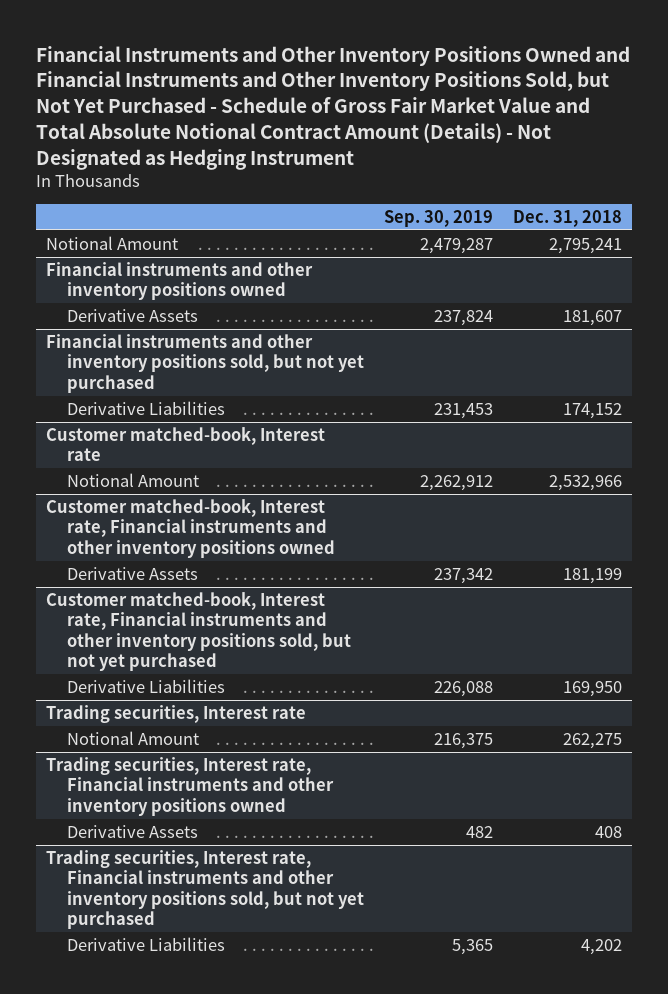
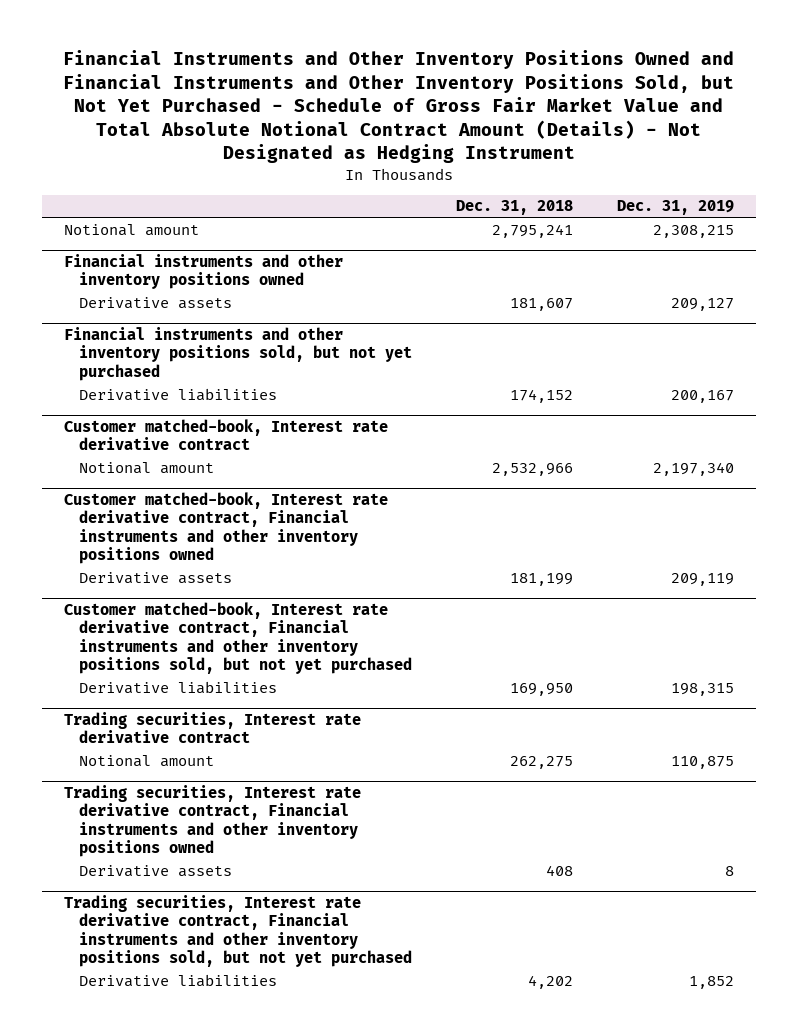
- | Sep. 30, 2019 | Dec. 31, 2018
+ | Dec. 31, 2018 | Dec. 31, 2019
- Notional Amount | 2,479,287 | 2,795,241
+ Notional amount | 2,795,241 | 2,308,215
@ Financial instruments and other inventory positions owned
- Derivative Assets | 237,824 | 181,607
+ Derivative assets | 181,607 | 209,127
@ Financial instruments and other inventory positions sold, but not yet purchased
- Derivative Liabilities | 231,453 | 174,152
- Customer matched-book, Interest rate
- Notional Amount | 2,262,912 | 2,532,966
- Customer matched-book, Interest rate, Financial instruments and other inventory positions owned
- Derivative Assets | 237,342 | 181,199
- Customer matched-book, Interest rate, Financial instruments and other inventory positions sold, but not yet purchased
- Derivative Liabilities | 226,088 | 169,950
- Trading securities, Interest rate
- Notional Amount | 216,375 | 262,275
- Trading securities, Interest rate, Financial instruments and other inventory positions owned
- Derivative Assets | 482 | 408
- Trading securities, Interest rate, Financial instruments and other inventory positions sold, but not yet purchased
- Derivative Liabilities | 5,365 | 4,202
@ Financial instruments and other inventory positions sold, but not yet purchased
+ Derivative liabilities | 174,152 | 200,167
+ Customer matched-book, Interest rate derivative contract
+ Notional amount | 2,532,966 | 2,197,340
+ Customer matched-book, Interest rate derivative contract, Financial instruments and other inventory positions owned
+ Derivative assets | 181,199 | 209,119
+ Customer matched-book, Interest rate derivative contract, Financial instruments and other inventory positions sold, but not yet purchased
+ Derivative liabilities | 169,950 | 198,315
+ Trading securities, Interest rate derivative contract
+ Notional amount | 262,275 | 110,875
+ Trading securities, Interest rate derivative contract, Financial instruments and other inventory positions owned
+ Derivative assets | 408 | 8
+ Trading securities, Interest rate derivative contract, Financial instruments and other inventory positions sold, but not yet purchased
+ Derivative liabilities | 4,202 | 1,852

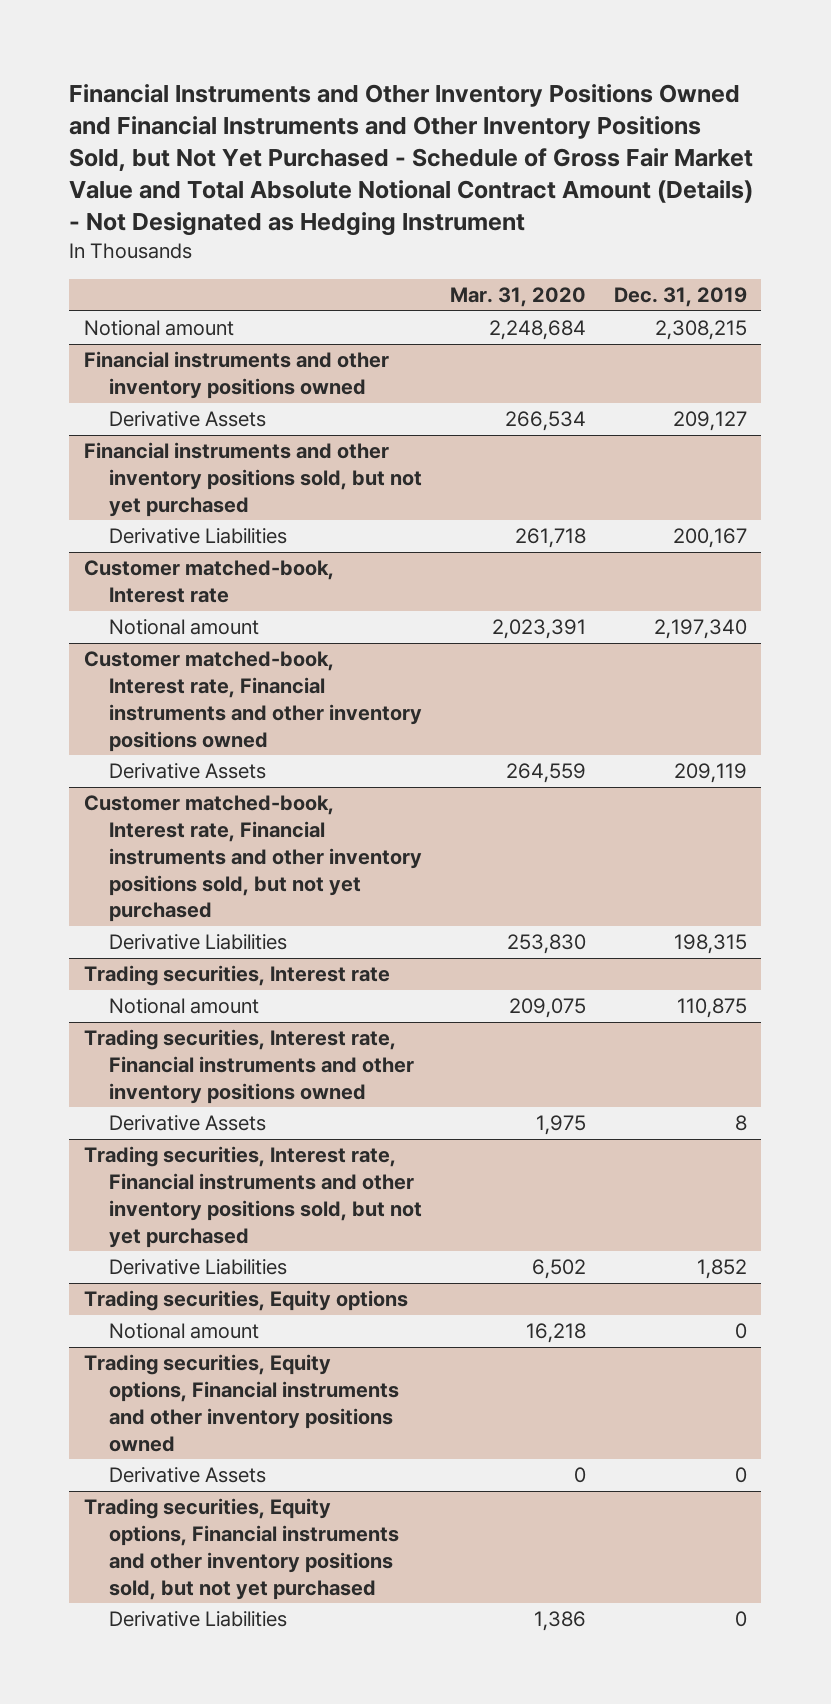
- | Dec. 31, 2018 | Dec. 31, 2019
+ | Mar. 31, 2020 | Dec. 31, 2019
@ Financial instruments and other inventory positions owned
- Derivative assets | 181,607 | 209,127
+ Derivative Assets | 266,534 | 209,127
@ Financial instruments and other inventory positions sold, but not yet purchased
- Derivative liabilities | 174,152 | 200,167
- Customer matched-book, Interest rate derivative contract
@ Financial instruments and other inventory positions sold, but not yet purchased
+ Derivative Liabilities | 261,718 | 200,167
+ Customer matched-book, Interest rate
- Customer matched-book, Interest rate derivative contract, Financial instruments and other inventory positions owned
- Derivative assets | 181,199 | 209,119
- Customer matched-book, Interest rate derivative contract, Financial instruments and other inventory positions sold, but not yet purchased
- Derivative liabilities | 169,950 | 198,315
- Trading securities, Interest rate derivative contract
+ Customer matched-book, Interest rate, Financial instruments and other inventory positions owned
+ Derivative Assets | 264,559 | 209,119
+ Customer matched-book, Interest rate, Financial instruments and other inventory positions sold, but not yet purchased
+ Derivative Liabilities | 253,830 | 198,315
+ Trading securities, Interest rate
- Trading securities, Interest rate derivative contract, Financial instruments and other inventory positions owned
- Derivative assets | 408 | 8
- Trading securities, Interest rate derivative contract, Financial instruments and other inventory positions sold, but not yet purchased
- Derivative liabilities | 4,202 | 1,852
+ Trading securities, Interest rate, Financial instruments and other inventory positions owned
+ Derivative Assets | 1,975 | 8
+ Trading securities, Interest rate, Financial instruments and other inventory positions sold, but not yet purchased
+ Derivative Liabilities | 6,502 | 1,852
+ Trading securities, Equity options
+ Notional amount | 16,218 | 0
+ Trading securities, Equity options, Financial instruments and other inventory positions owned
+ Derivative Assets | 0 | 0
+ Trading securities, Equity options, Financial instruments and other inventory positions sold, but not yet purchased
+ Derivative Liabilities | 1,386 | 0

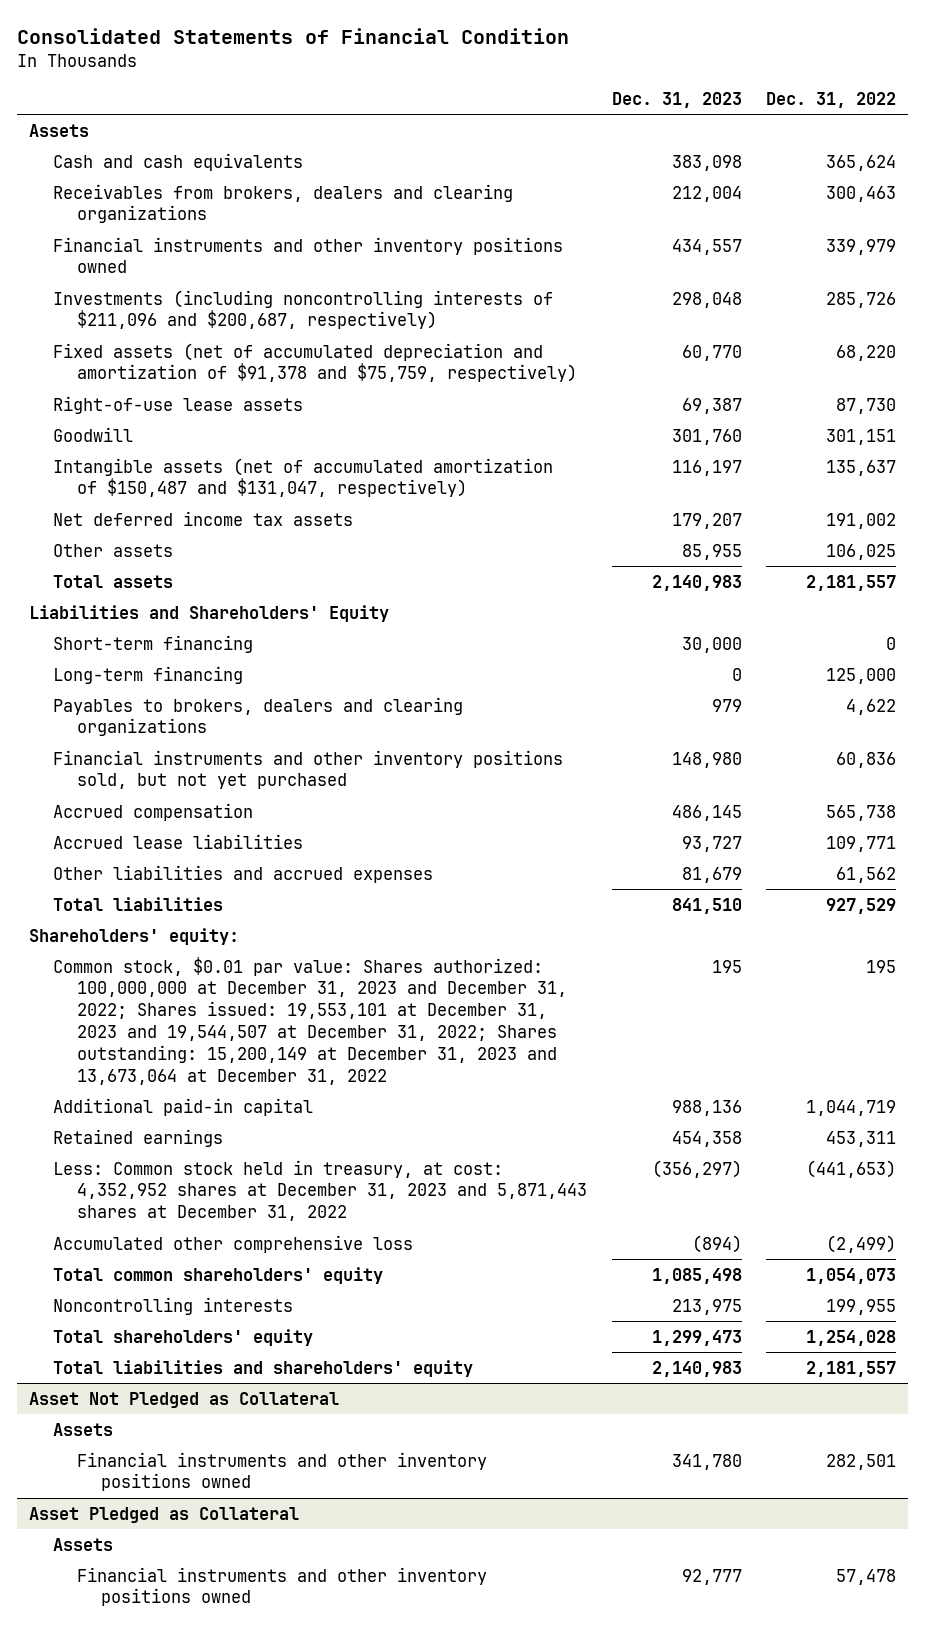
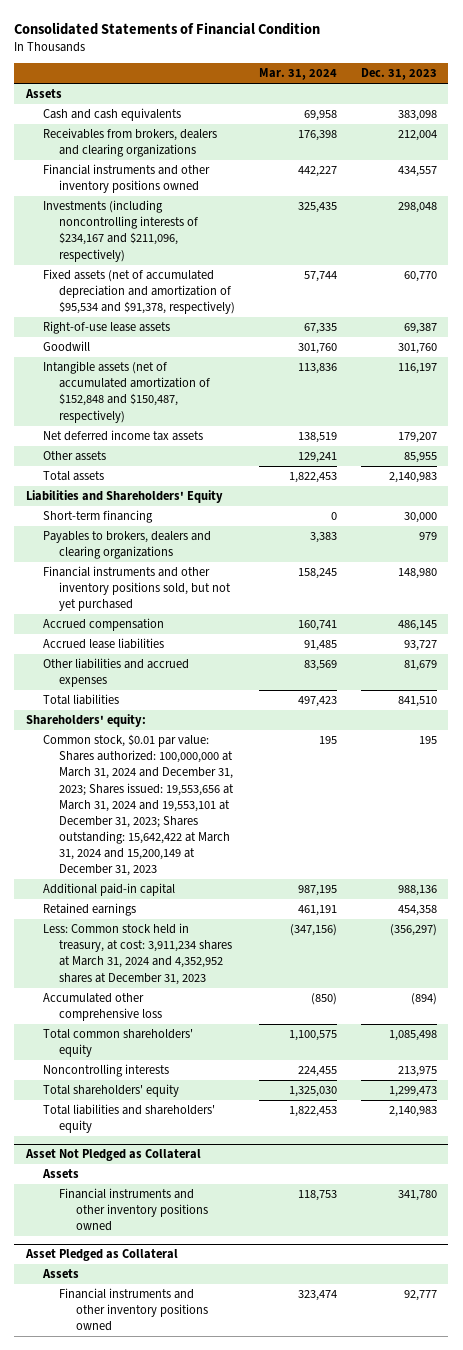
- | Dec. 31, 2023 | Dec. 31, 2022
+ | Mar. 31, 2024 | Dec. 31, 2023
- Investments (including noncontrolling interests of $211,096 and $200,687, respectively) | 298,048 | 285,726
- Fixed assets (net of accumulated depreciation and amortization of $91,378 and $75,759, respectively) | 60,770 | 68,220
+ Investments (including noncontrolling interests of $234,167 and $211,096, respectively) | 325,435 | 298,048
+ Fixed assets (net of accumulated depreciation and amortization of $95,534 and $91,378, respectively) | 57,744 | 60,770
- Intangible assets (net of accumulated amortization of $150,487 and $131,047, respectively) | 116,197 | 135,637
+ Intangible assets (net of accumulated amortization of $152,848 and $150,487, respectively) | 113,836 | 116,197
- Long-term financing | 0 | 125,000
- Common stock, $0.01 par value: Shares authorized: 100,000,000 at December 31, 2023 and December 31, 2022; Shares issued: 19,553,101 at December 31, 2023 and 19,544,507 at December 31, 2022; Shares outstanding: 15,200,149 at December 31, 2023 and 13,673,064 at December 31, 2022 | 195 | 195
+ Common stock, $0.01 par value: Shares authorized: 100,000,000 at March 31, 2024 and December 31, 2023; Shares issued: 19,553,656 at March 31, 2024 and 19,553,101 at December 31, 2023; Shares outstanding: 15,642,422 at March 31, 2024 and 15,200,149 at December 31, 2023 | 195 | 195
- Less: Common stock held in treasury, at cost: 4,352,952 shares at December 31, 2023 and 5,871,443 shares at December 31, 2022 | (356,297) | (441,653)
+ Less: Common stock held in treasury, at cost: 3,911,234 shares at March 31, 2024 and 4,352,952 shares at December 31, 2023 | (347,156) | (356,297)

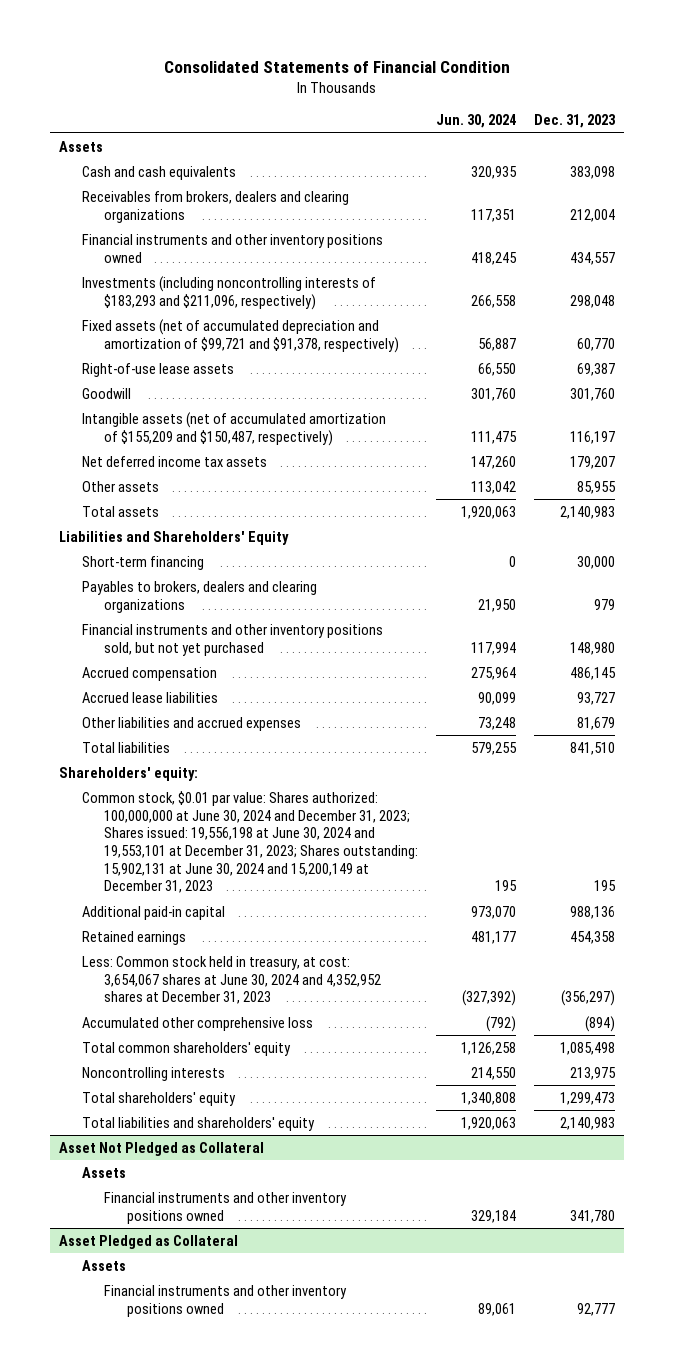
- | Mar. 31, 2024 | Dec. 31, 2023
+ | Jun. 30, 2024 | Dec. 31, 2023
- Investments (including noncontrolling interests of $234,167 and $211,096, respectively) | 325,435 | 298,048
- Fixed assets (net of accumulated depreciation and amortization of $95,534 and $91,378, respectively) | 57,744 | 60,770
+ Investments (including noncontrolling interests of $183,293 and $211,096, respectively) | 266,558 | 298,048
+ Fixed assets (net of accumulated depreciation and amortization of $99,721 and $91,378, respectively) | 56,887 | 60,770
- Intangible assets (net of accumulated amortization of $152,848 and $150,487, respectively) | 113,836 | 116,197
+ Intangible assets (net of accumulated amortization of $155,209 and $150,487, respectively) | 111,475 | 116,197
- Common stock, $0.01 par value: Shares authorized: 100,000,000 at March 31, 2024 and December 31, 2023; Shares issued: 19,553,656 at March 31, 2024 and 19,553,101 at December 31, 2023; Shares outstanding: 15,642,422 at March 31, 2024 and 15,200,149 at December 31, 2023 | 195 | 195
+ Common stock, $0.01 par value: Shares authorized: 100,000,000 at June 30, 2024 and December 31, 2023; Shares issued: 19,556,198 at June 30, 2024 and 19,553,101 at December 31, 2023; Shares outstanding: 15,902,131 at June 30, 2024 and 15,200,149 at December 31, 2023 | 195 | 195
- Less: Common stock held in treasury, at cost: 3,911,234 shares at March 31, 2024 and 4,352,952 shares at December 31, 2023 | (347,156) | (356,297)
+ Less: Common stock held in treasury, at cost: 3,654,067 shares at June 30, 2024 and 4,352,952 shares at December 31, 2023 | (327,392) | (356,297)

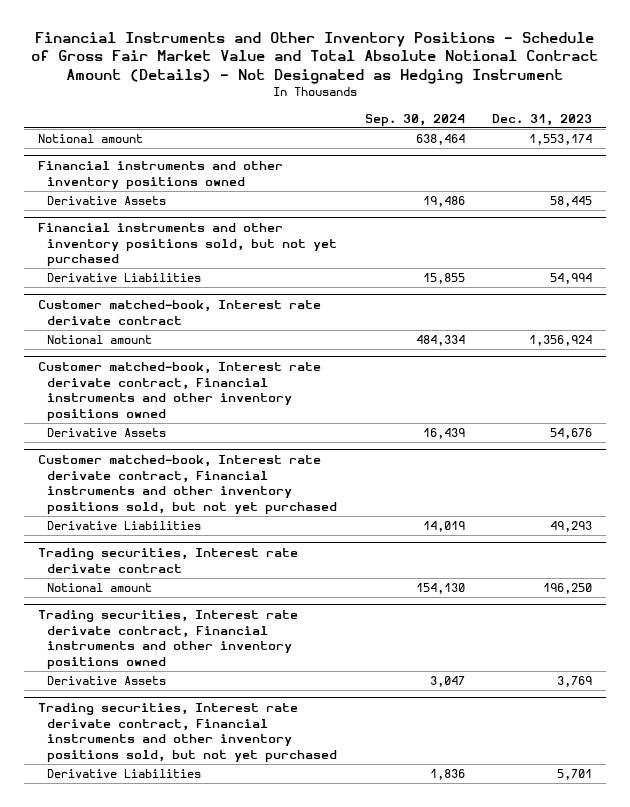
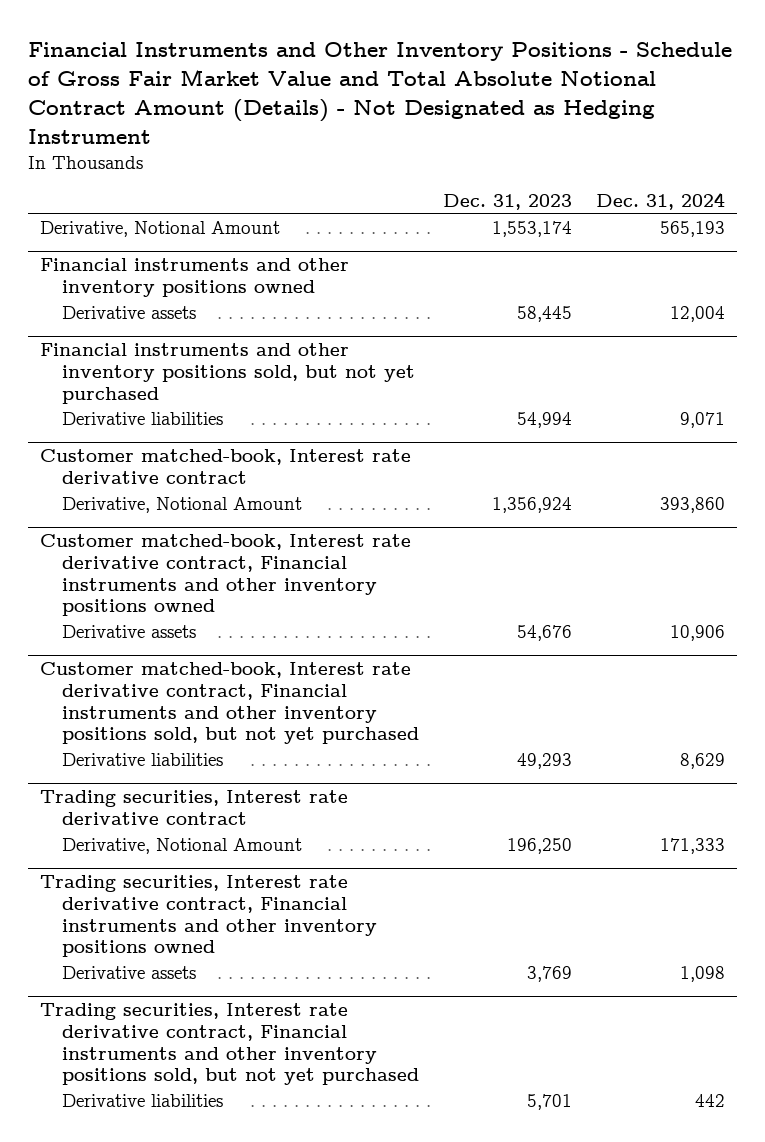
- | Sep. 30, 2024 | Dec. 31, 2023
+ | Dec. 31, 2023 | Dec. 31, 2024
- Notional amount | 638,464 | 1,553,174
+ Derivative, Notional Amount | 1,553,174 | 565,193
@ Financial instruments and other inventory positions owned
- Derivative Assets | 19,486 | 58,445
+ Derivative assets | 58,445 | 12,004
@ Financial instruments and other inventory positions sold, but not yet purchased
- Derivative Liabilities | 15,855 | 54,994
- Customer matched-book, Interest rate derivate contract
- Notional amount | 484,334 | 1,356,924
- Customer matched-book, Interest rate derivate contract, Financial instruments and other inventory positions owned
- Derivative Assets | 16,439 | 54,676
- Customer matched-book, Interest rate derivate contract, Financial instruments and other inventory positions sold, but not yet purchased
- Derivative Liabilities | 14,019 | 49,293
- Trading securities, Interest rate derivate contract
- Notional amount | 154,130 | 196,250
- Trading securities, Interest rate derivate contract, Financial instruments and other inventory positions owned
- Derivative Assets | 3,047 | 3,769
- Trading securities, Interest rate derivate contract, Financial instruments and other inventory positions sold, but not yet purchased
- Derivative Liabilities | 1,836 | 5,701
@ Financial instruments and other inventory positions sold, but not yet purchased
+ Derivative liabilities | 54,994 | 9,071
+ Customer matched-book, Interest rate derivative contract
+ Derivative, Notional Amount | 1,356,924 | 393,860
+ Customer matched-book, Interest rate derivative contract, Financial instruments and other inventory positions owned
+ Derivative assets | 54,676 | 10,906
+ Customer matched-book, Interest rate derivative contract, Financial instruments and other inventory positions sold, but not yet purchased
+ Derivative liabilities | 49,293 | 8,629
+ Trading securities, Interest rate derivative contract
+ Derivative, Notional Amount | 196,250 | 171,333
+ Trading securities, Interest rate derivative contract, Financial instruments and other inventory positions owned
+ Derivative assets | 3,769 | 1,098
+ Trading securities, Interest rate derivative contract, Financial instruments and other inventory positions sold, but not yet purchased
+ Derivative liabilities | 5,701 | 442

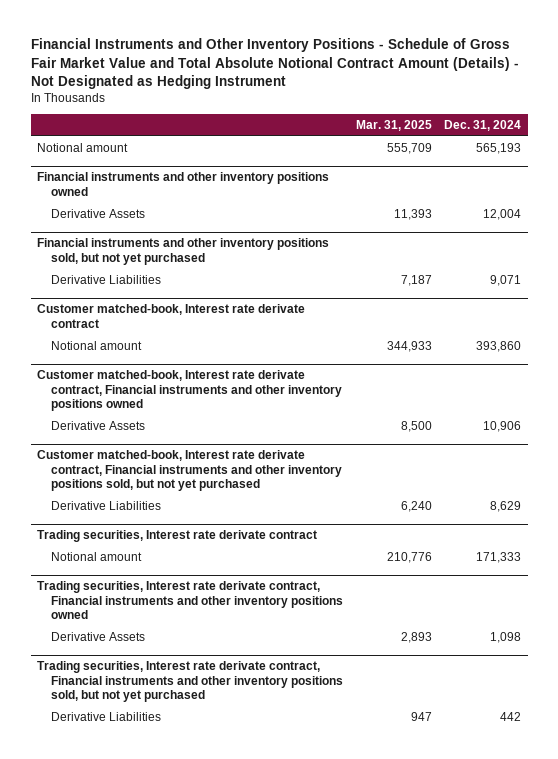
- | Dec. 31, 2023 | Dec. 31, 2024
+ | Mar. 31, 2025 | Dec. 31, 2024
- Derivative, Notional Amount | 1,553,174 | 565,193
+ Notional amount | 555,709 | 565,193
@ Financial instruments and other inventory positions owned
- Derivative assets | 58,445 | 12,004
+ Derivative Assets | 11,393 | 12,004
@ Financial instruments and other inventory positions sold, but not yet purchased
- Derivative liabilities | 54,994 | 9,071
- Customer matched-book, Interest rate derivative contract
- Derivative, Notional Amount | 1,356,924 | 393,860
- Customer matched-book, Interest rate derivative contract, Financial instruments and other inventory positions owned
- Derivative assets | 54,676 | 10,906
- Customer matched-book, Interest rate derivative contract, Financial instruments and other inventory positions sold, but not yet purchased
- Derivative liabilities | 49,293 | 8,629
- Trading securities, Interest rate derivative contract
- Derivative, Notional Amount | 196,250 | 171,333
- Trading securities, Interest rate derivative contract, Financial instruments and other inventory positions owned
- Derivative assets | 3,769 | 1,098
- Trading securities, Interest rate derivative contract, Financial instruments and other inventory positions sold, but not yet purchased
- Derivative liabilities | 5,701 | 442
@ Financial instruments and other inventory positions sold, but not yet purchased
+ Derivative Liabilities | 7,187 | 9,071
+ Customer matched-book, Interest rate derivate contract
+ Notional amount | 344,933 | 393,860
+ Customer matched-book, Interest rate derivate contract, Financial instruments and other inventory positions owned
+ Derivative Assets | 8,500 | 10,906
+ Customer matched-book, Interest rate derivate contract, Financial instruments and other inventory positions sold, but not yet purchased
+ Derivative Liabilities | 6,240 | 8,629
+ Trading securities, Interest rate derivate contract
+ Notional amount | 210,776 | 171,333
+ Trading securities, Interest rate derivate contract, Financial instruments and other inventory positions owned
+ Derivative Assets | 2,893 | 1,098
+ Trading securities, Interest rate derivate contract, Financial instruments and other inventory positions sold, but not yet purchased
+ Derivative Liabilities | 947 | 442

